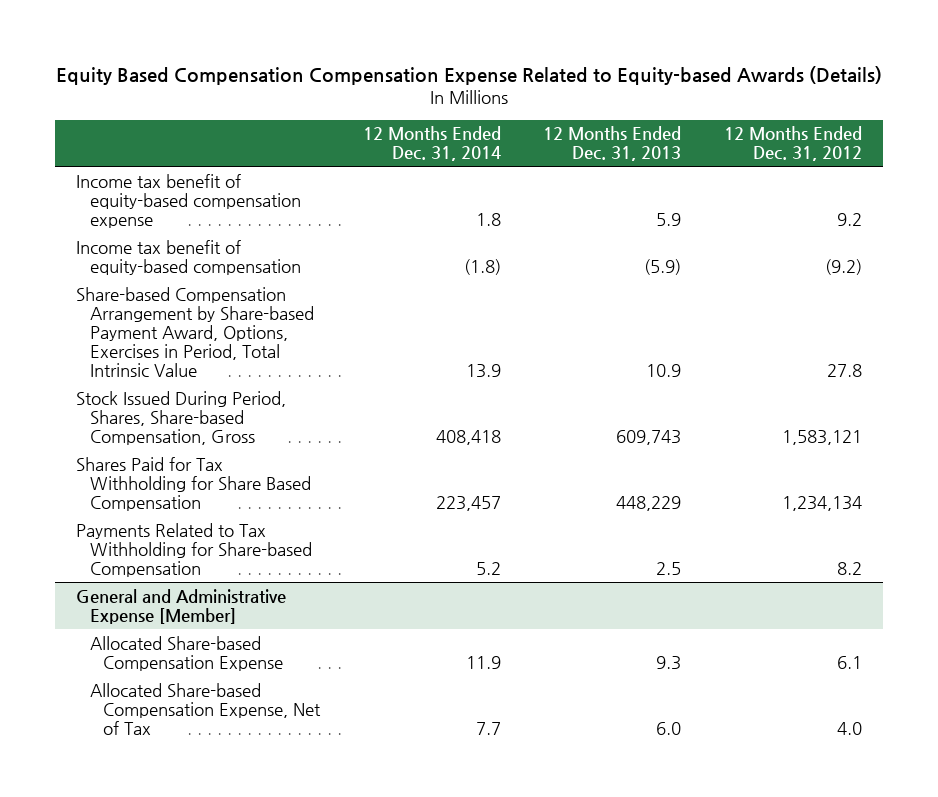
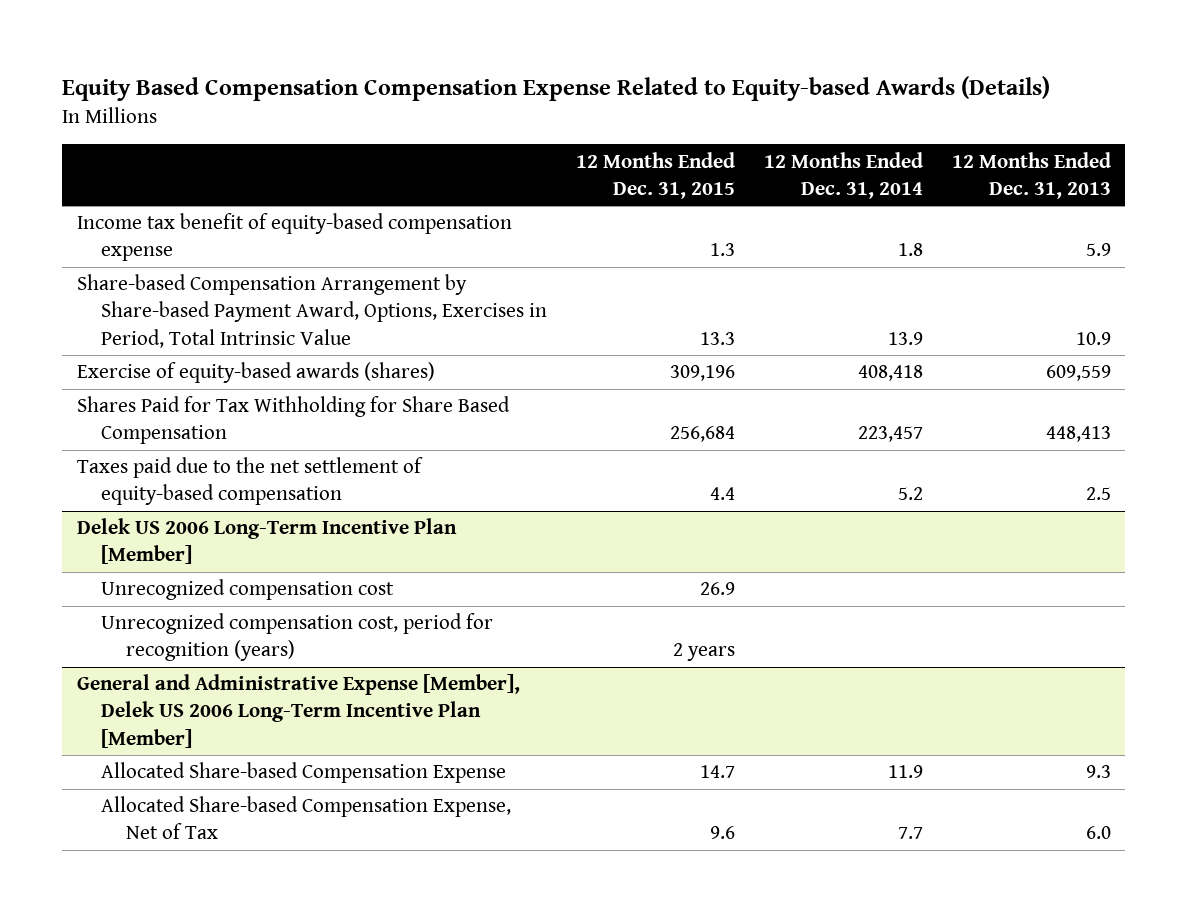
- | 12 Months Ended Dec. 31, 2014 | 12 Months Ended Dec. 31, 2013 | 12 Months Ended Dec. 31, 2012
+ | 12 Months Ended Dec. 31, 2015 | 12 Months Ended Dec. 31, 2014 | 12 Months Ended Dec. 31, 2013
- Income tax benefit of equity-based compensation | (1.8) | (5.9) | (9.2)
- Stock Issued During Period, Shares, Share-based Compensation, Gross | 408,418 | 609,743 | 1,583,121
- Shares Paid for Tax Withholding for Share Based Compensation | 223,457 | 448,229 | 1,234,134
- Payments Related to Tax Withholding for Share-based Compensation | 5.2 | 2.5 | 8.2
- General and Administrative Expense [Member]
+ Exercise of equity-based awards (shares) | 309,196 | 408,418 | 609,559
+ Shares Paid for Tax Withholding for Share Based Compensation | 256,684 | 223,457 | 448,413
+ Taxes paid due to the net settlement of equity-based compensation | 4.4 | 5.2 | 2.5
+ Delek US 2006 Long-Term Incentive Plan [Member]
+ Unrecognized compensation cost | 26.9 | |
+ Unrecognized compensation cost, period for recognition (years) | 2 years | |
+ General and Administrative Expense [Member], Delek US 2006 Long-Term Incentive Plan [Member]

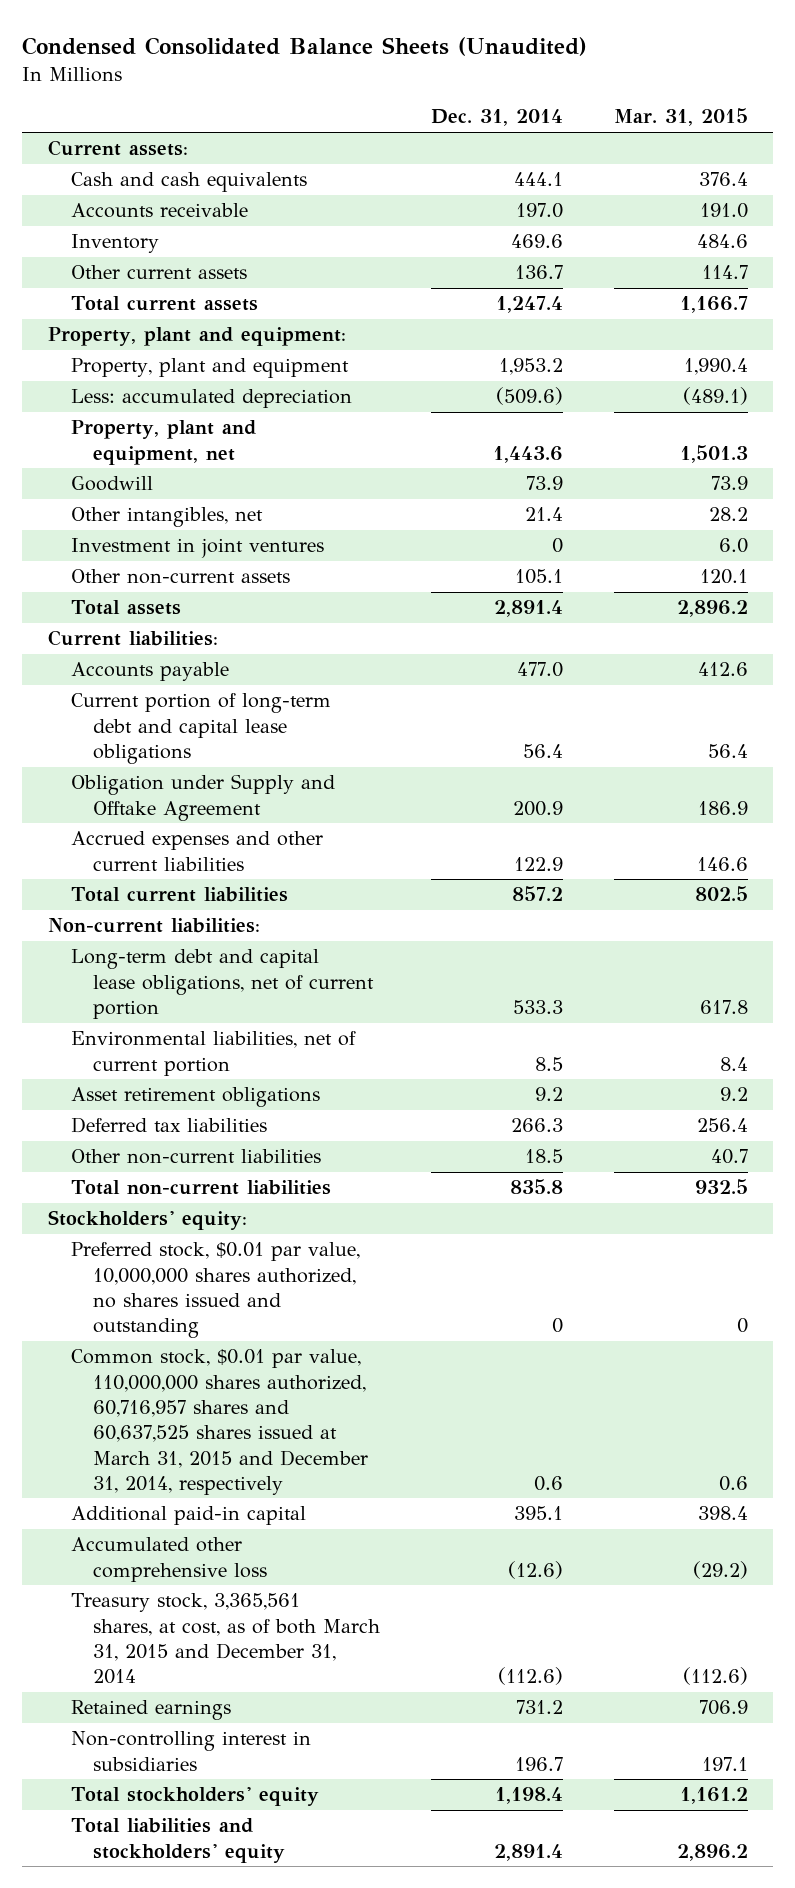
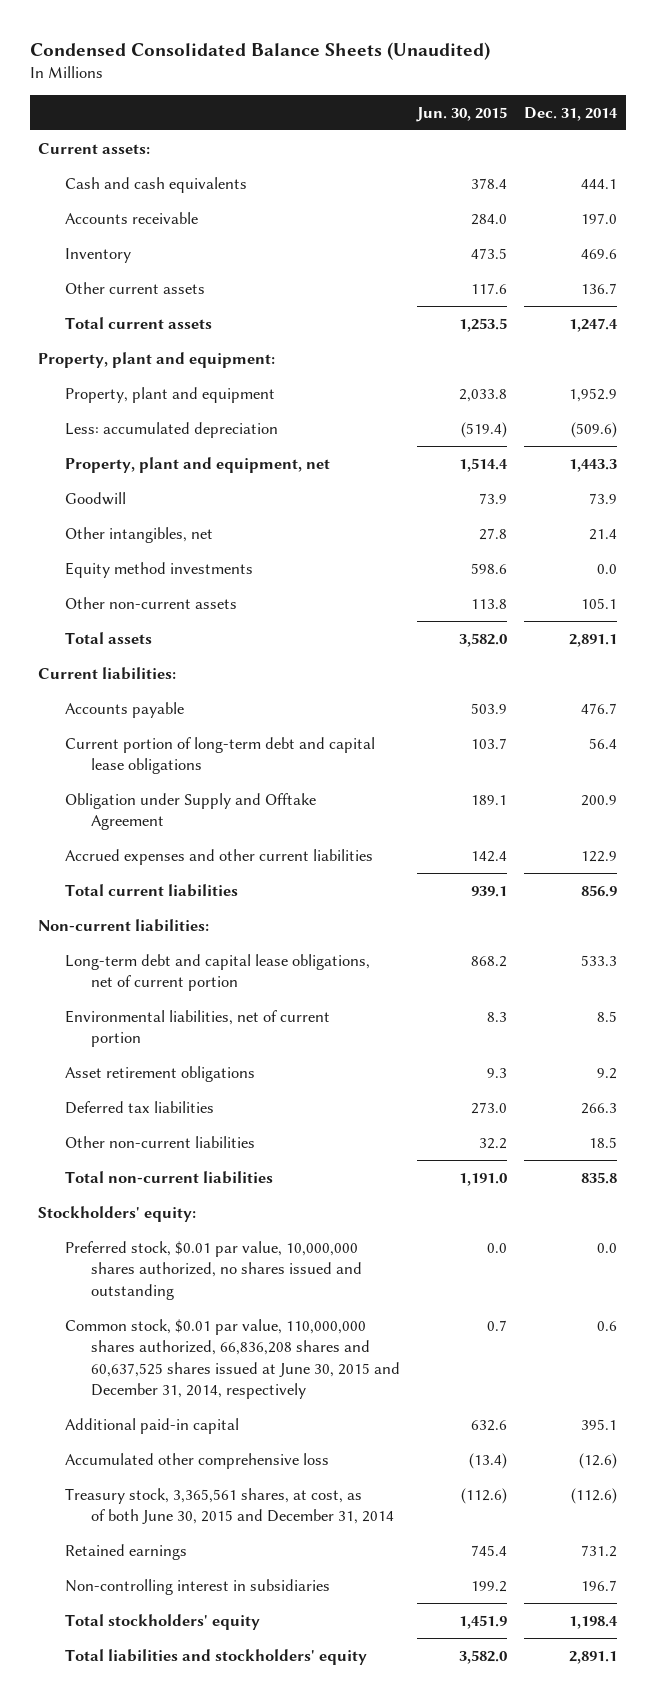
- | Dec. 31, 2014 | Mar. 31, 2015
+ | Jun. 30, 2015 | Dec. 31, 2014
- Property, plant and equipment | 1,953.2 | 1,990.4
+ Property, plant and equipment | 2,033.8 | 1,952.9
- Property, plant and equipment, net | 1,443.6 | 1,501.3
+ Property, plant and equipment, net | 1,514.4 | 1,443.3
- Investment in joint ventures | 0 | 6.0
+ Equity method investments | 598.6 | 0.0
- Total assets | 2,891.4 | 2,896.2
+ Total assets | 3,582.0 | 2,891.1
- Accounts payable | 477.0 | 412.6
+ Accounts payable | 503.9 | 476.7
- Total current liabilities | 857.2 | 802.5
+ Total current liabilities | 939.1 | 856.9
- Preferred stock, $0.01 par value, 10,000,000 shares authorized, no shares issued and outstanding | 0 | 0
- Common stock, $0.01 par value, 110,000,000 shares authorized, 60,716,957 shares and 60,637,525 shares issued at March 31, 2015 and December 31, 2014, respectively | 0.6 | 0.6
+ Preferred stock, $0.01 par value, 10,000,000 shares authorized, no shares issued and outstanding | 0.0 | 0.0
+ Common stock, $0.01 par value, 110,000,000 shares authorized, 66,836,208 shares and 60,637,525 shares issued at June 30, 2015 and December 31, 2014, respectively | 0.7 | 0.6
- Treasury stock, 3,365,561 shares, at cost, as of both March 31, 2015 and December 31, 2014 | (112.6) | (112.6)
+ Treasury stock, 3,365,561 shares, at cost, as of both June 30, 2015 and December 31, 2014 | (112.6) | (112.6)
- Total liabilities and stockholders' equity | 2,891.4 | 2,896.2
+ Total liabilities and stockholders' equity | 3,582.0 | 2,891.1

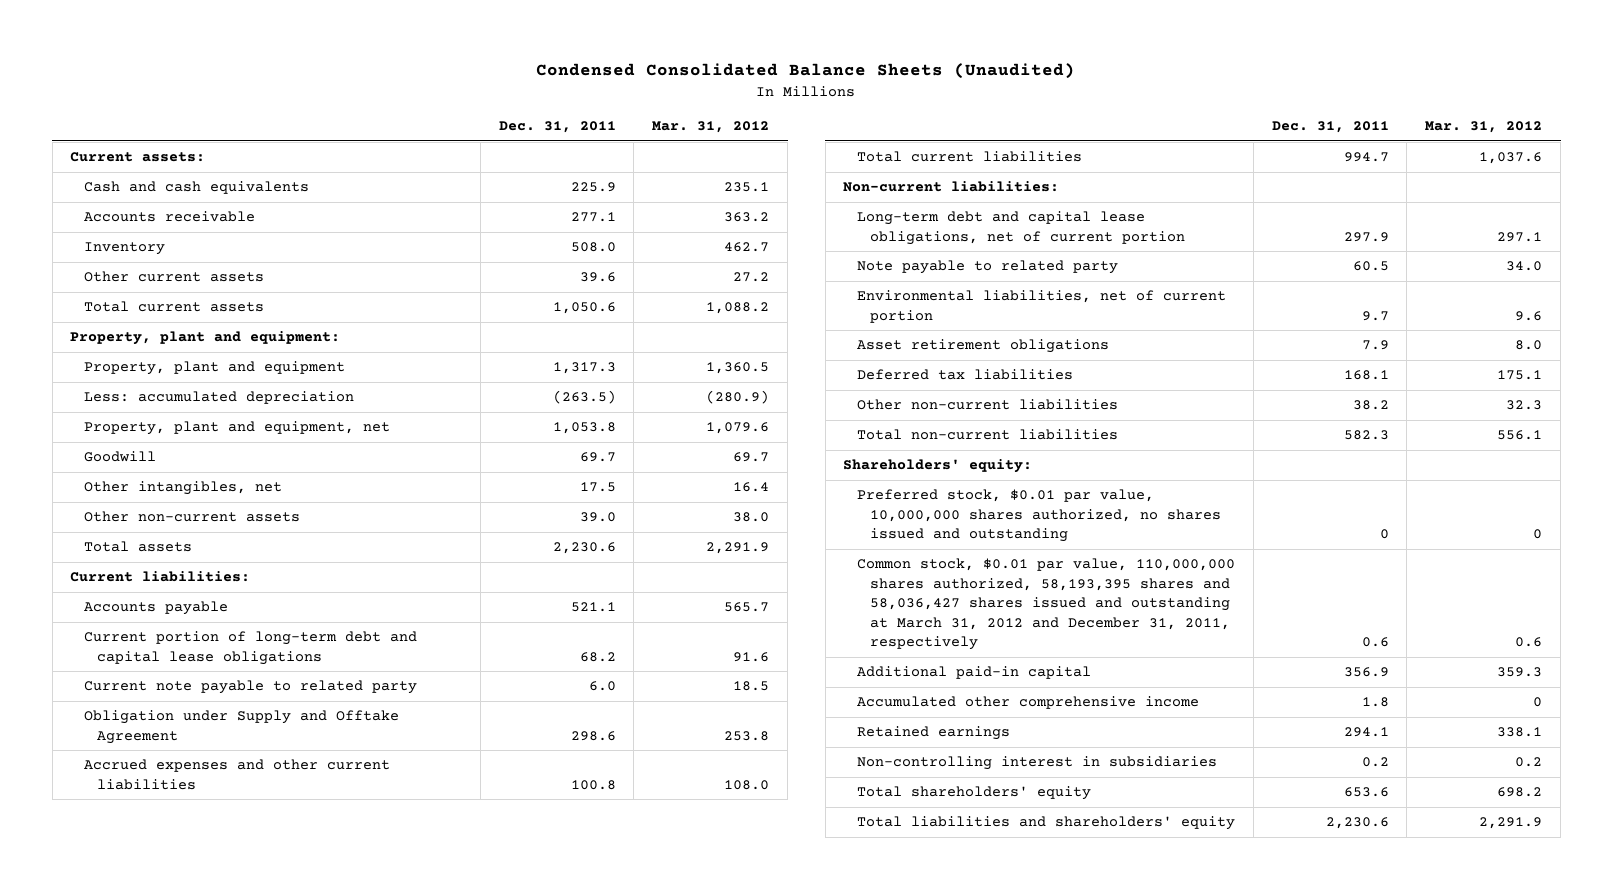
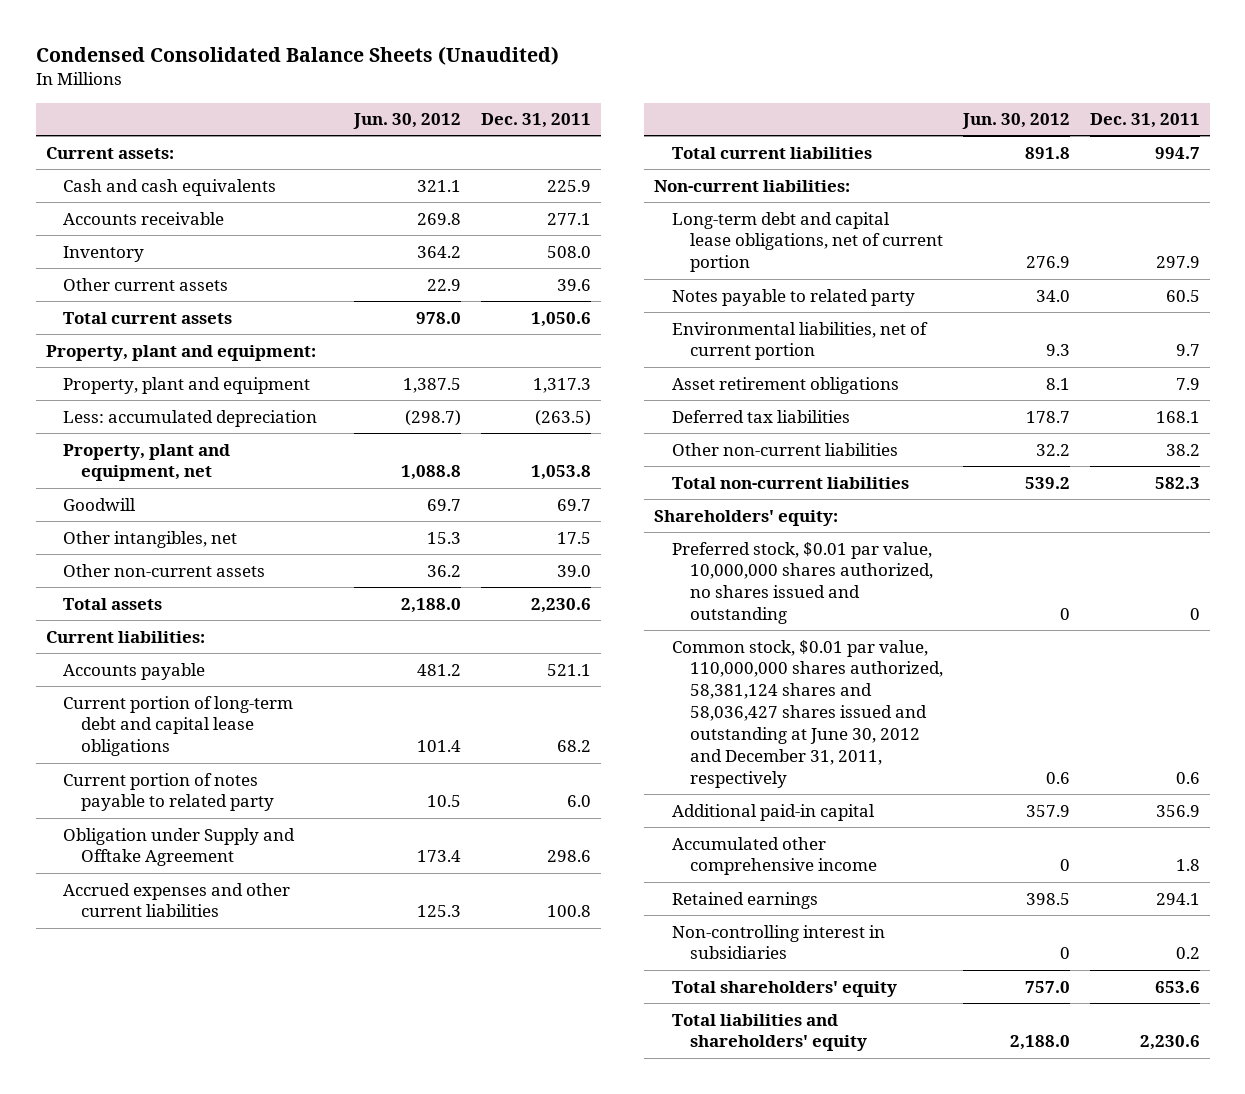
- | Dec. 31, 2011 | Mar. 31, 2012
+ | Jun. 30, 2012 | Dec. 31, 2011
- Current note payable to related party | 6.0 | 18.5
+ Current portion of notes payable to related party | 10.5 | 6.0
- Note payable to related party | 60.5 | 34.0
+ Notes payable to related party | 34.0 | 60.5
- Common stock, $0.01 par value, 110,000,000 shares authorized, 58,193,395 shares and 58,036,427 shares issued and outstanding at March 31, 2012 and December 31, 2011, respectively | 0.6 | 0.6
+ Common stock, $0.01 par value, 110,000,000 shares authorized, 58,381,124 shares and 58,036,427 shares issued and outstanding at June 30, 2012 and December 31, 2011, respectively | 0.6 | 0.6

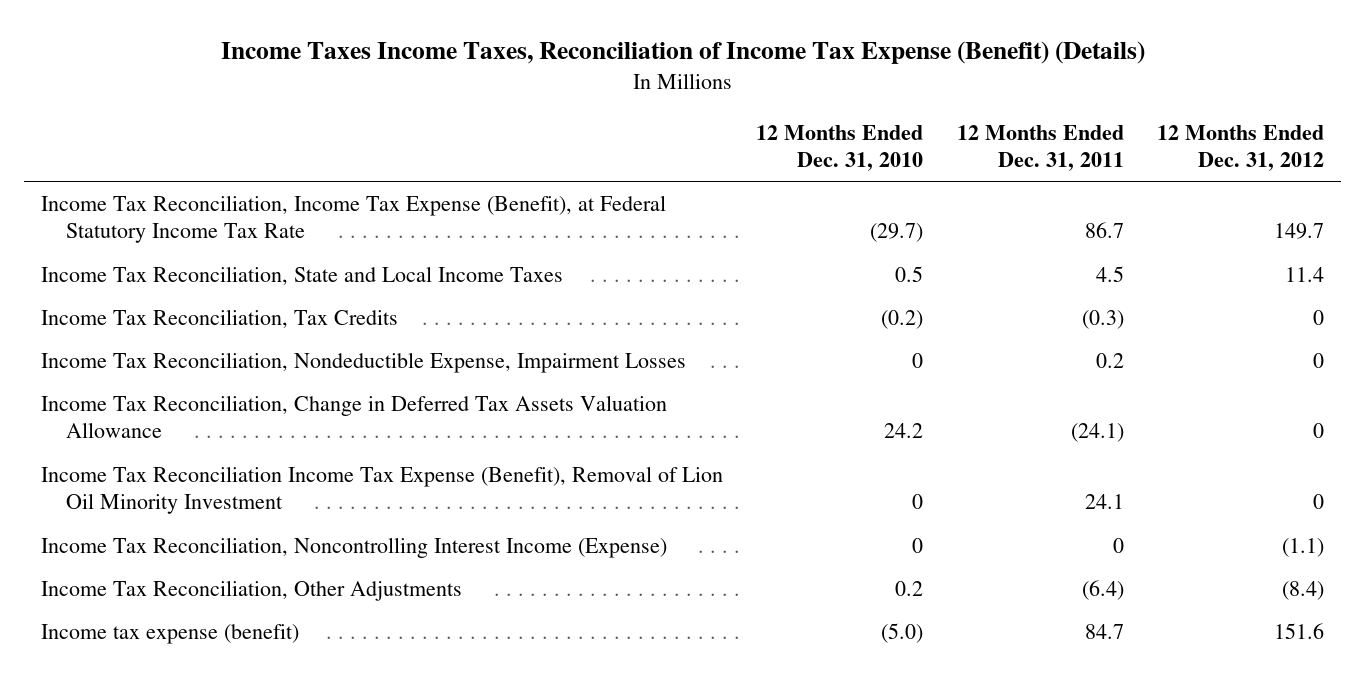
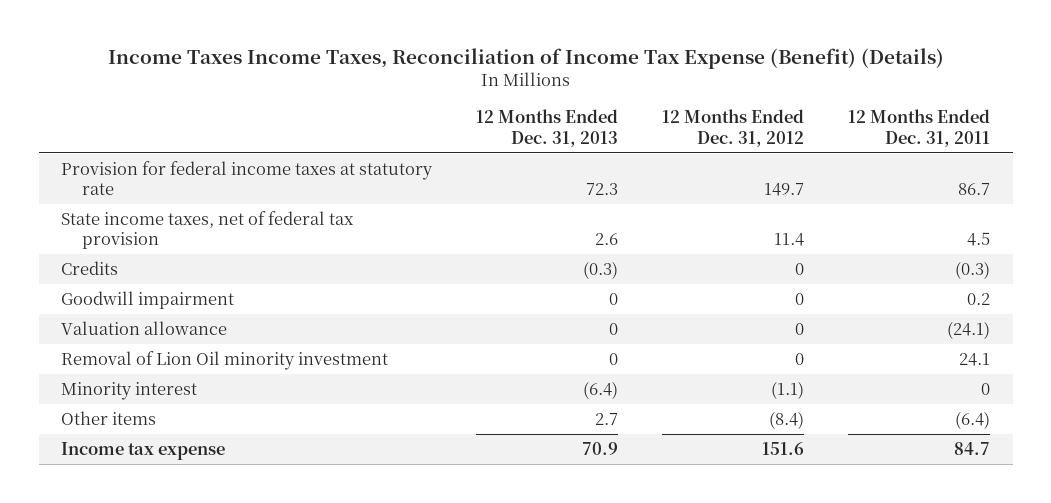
- | 12 Months Ended Dec. 31, 2010 | 12 Months Ended Dec. 31, 2011 | 12 Months Ended Dec. 31, 2012
+ | 12 Months Ended Dec. 31, 2013 | 12 Months Ended Dec. 31, 2012 | 12 Months Ended Dec. 31, 2011
- Income Tax Reconciliation, Income Tax Expense (Benefit), at Federal Statutory Income Tax Rate | (29.7) | 86.7 | 149.7
- Income Tax Reconciliation, State and Local Income Taxes | 0.5 | 4.5 | 11.4
- Income Tax Reconciliation, Tax Credits | (0.2) | (0.3) | 0
- Income Tax Reconciliation, Nondeductible Expense, Impairment Losses | 0 | 0.2 | 0
- Income Tax Reconciliation, Change in Deferred Tax Assets Valuation Allowance | 24.2 | (24.1) | 0
- Income Tax Reconciliation Income Tax Expense (Benefit), Removal of Lion Oil Minority Investment | 0 | 24.1 | 0
- Income Tax Reconciliation, Noncontrolling Interest Income (Expense) | 0 | 0 | (1.1)
- Income Tax Reconciliation, Other Adjustments | 0.2 | (6.4) | (8.4)
- Income tax expense (benefit) | (5.0) | 84.7 | 151.6
+ Provision for federal income taxes at statutory rate | 72.3 | 149.7 | 86.7
+ State income taxes, net of federal tax provision | 2.6 | 11.4 | 4.5
+ Credits | (0.3) | 0 | (0.3)
+ Goodwill impairment | 0 | 0 | 0.2
+ Valuation allowance | 0 | 0 | (24.1)
+ Removal of Lion Oil minority investment | 0 | 0 | 24.1
+ Minority interest | (6.4) | (1.1) | 0
+ Other items | 2.7 | (8.4) | (6.4)
+ Income tax expense | 70.9 | 151.6 | 84.7

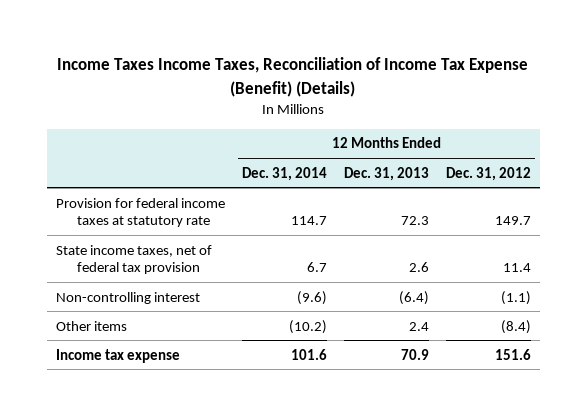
- | 12 Months Ended Dec. 31, 2013 | 12 Months Ended Dec. 31, 2012 | 12 Months Ended Dec. 31, 2011
+ | 12 Months Ended Dec. 31, 2014 | 12 Months Ended Dec. 31, 2013 | 12 Months Ended Dec. 31, 2012
- Credits | (0.3) | 0 | (0.3)
- Goodwill impairment | 0 | 0 | 0.2
- Valuation allowance | 0 | 0 | (24.1)
- Removal of Lion Oil minority investment | 0 | 0 | 24.1
- Minority interest | (6.4) | (1.1) | 0
- Other items | 2.7 | (8.4) | (6.4)
+ Non-controlling interest | (9.6) | (6.4) | (1.1)
+ Other items | (10.2) | 2.4 | (8.4)

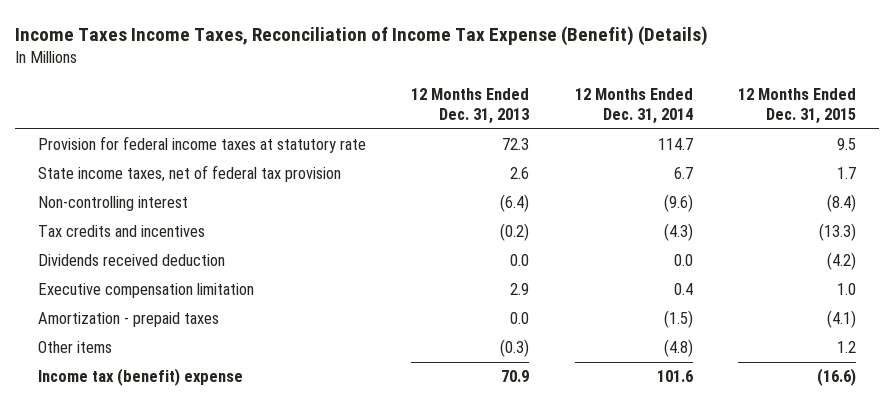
- | 12 Months Ended Dec. 31, 2014 | 12 Months Ended Dec. 31, 2013 | 12 Months Ended Dec. 31, 2012
+ | 12 Months Ended Dec. 31, 2013 | 12 Months Ended Dec. 31, 2014 | 12 Months Ended Dec. 31, 2015
- Other items | (10.2) | 2.4 | (8.4)
- Income tax expense | 101.6 | 70.9 | 151.6
+ Tax credits and incentives | (0.2) | (4.3) | (13.3)
+ Dividends received deduction | 0.0 | 0.0 | (4.2)
+ Executive compensation limitation | 2.9 | 0.4 | 1.0
+ Amortization - prepaid taxes | 0.0 | (1.5) | (4.1)
+ Other items | (0.3) | (4.8) | 1.2
+ Income tax (benefit) expense | 70.9 | 101.6 | (16.6)

